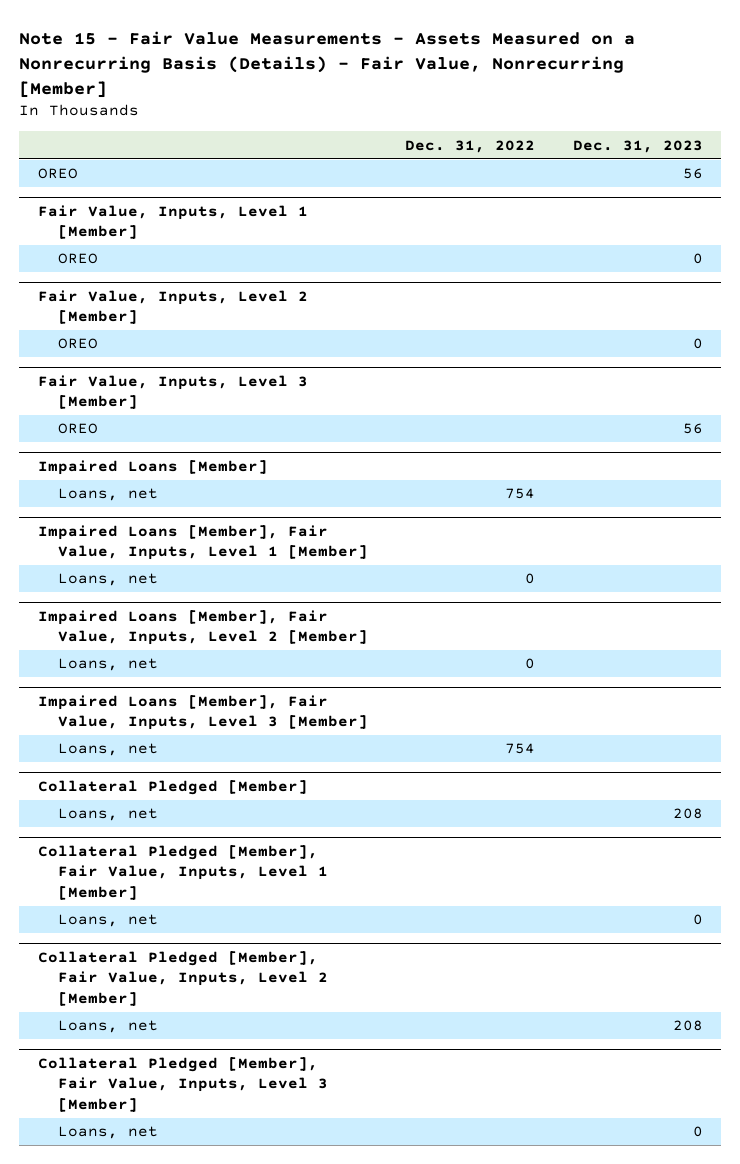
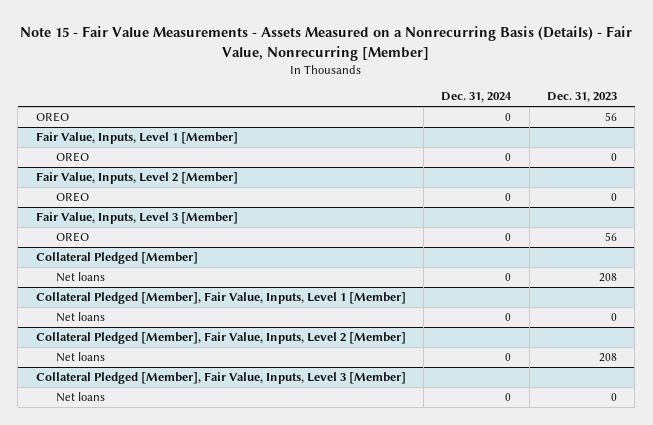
- | Dec. 31, 2022 | Dec. 31, 2023
+ | Dec. 31, 2024 | Dec. 31, 2023
- Impaired Loans [Member]
- Loans, net | 754 |
- Impaired Loans [Member], Fair Value, Inputs, Level 1 [Member]
- Loans, net | 0 |
- Impaired Loans [Member], Fair Value, Inputs, Level 2 [Member]
- Loans, net | 0 |
- Impaired Loans [Member], Fair Value, Inputs, Level 3 [Member]
- Loans, net | 754 |
@ Collateral Pledged [Member]
- Loans, net | | 208
+ Net loans | 0 | 208
@ Collateral Pledged [Member], Fair Value, Inputs, Level 1 [Member]
- Loans, net | | 0
+ Net loans | 0 | 0
@ Collateral Pledged [Member], Fair Value, Inputs, Level 2 [Member]
- Loans, net | | 208
+ Net loans | 0 | 208
@ Collateral Pledged [Member], Fair Value, Inputs, Level 3 [Member]
- Loans, net | | 0
+ Net loans | 0 | 0

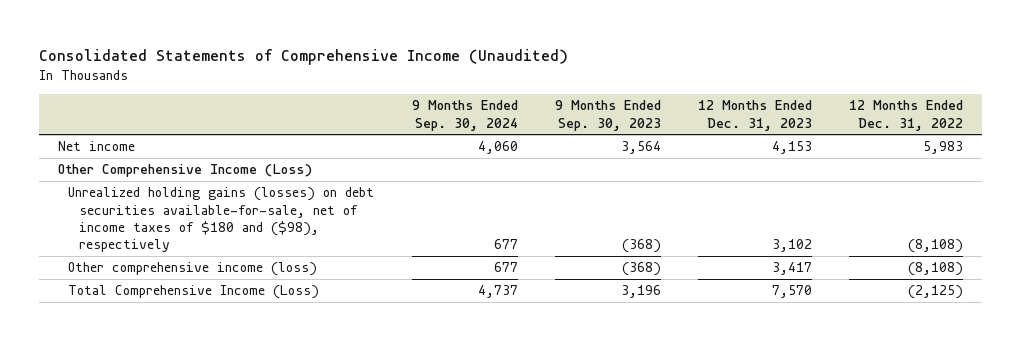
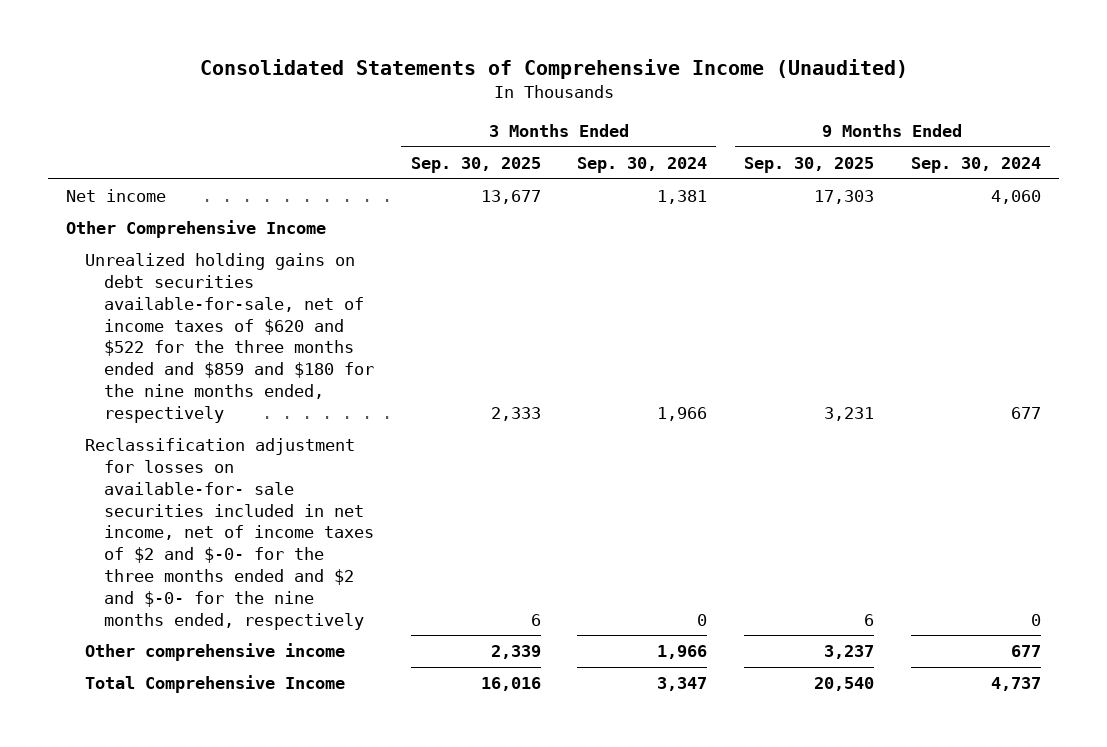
- | 9 Months Ended Sep. 30, 2024 | 9 Months Ended Sep. 30, 2023 | 12 Months Ended Dec. 31, 2023 | 12 Months Ended Dec. 31, 2022
+ | 3 Months Ended Sep. 30, 2025 | 3 Months Ended Sep. 30, 2024 | 9 Months Ended Sep. 30, 2025 | 9 Months Ended Sep. 30, 2024
- Other Comprehensive Income (Loss)
- Unrealized holding gains (losses) on debt securities available-for-sale, net of income taxes of $180 and ($98), respectively | 677 | (368) | 3,102 | (8,108)
- Other comprehensive income (loss) | 677 | (368) | 3,417 | (8,108)
- Total Comprehensive Income (Loss) | 4,737 | 3,196 | 7,570 | (2,125)
+ Other Comprehensive Income
+ Unrealized holding gains on debt securities available-for-sale, net of income taxes of $620 and $522 for the three months ended and $859 and $180 for the nine months ended, respectively | 2,333 | 1,966 | 3,231 | 677
+ Reclassification adjustment for losses on available-for- sale securities included in net income, net of income taxes of $2 and $-0- for the three months ended and $2 and $-0- for the nine months ended, respectively | 6 | 0 | 6 | 0
+ Other comprehensive income | 2,339 | 1,966 | 3,237 | 677
+ Total Comprehensive Income | 16,016 | 3,347 | 20,540 | 4,737

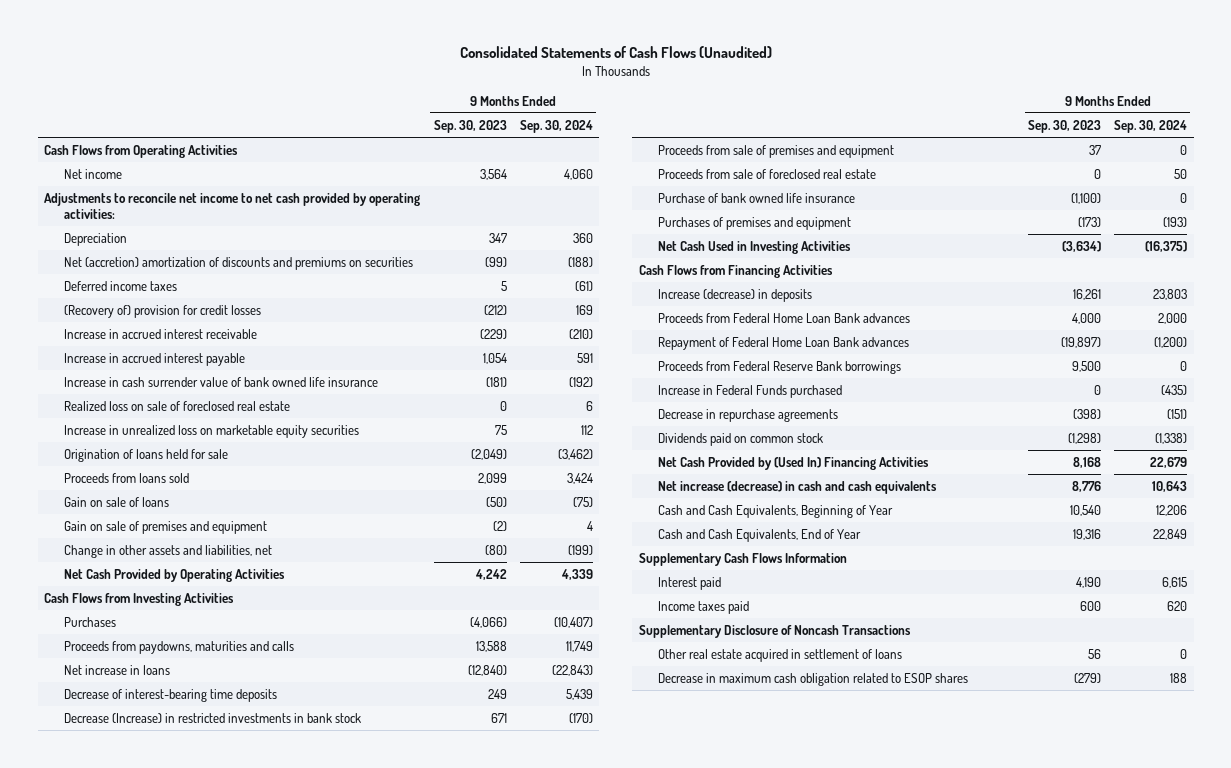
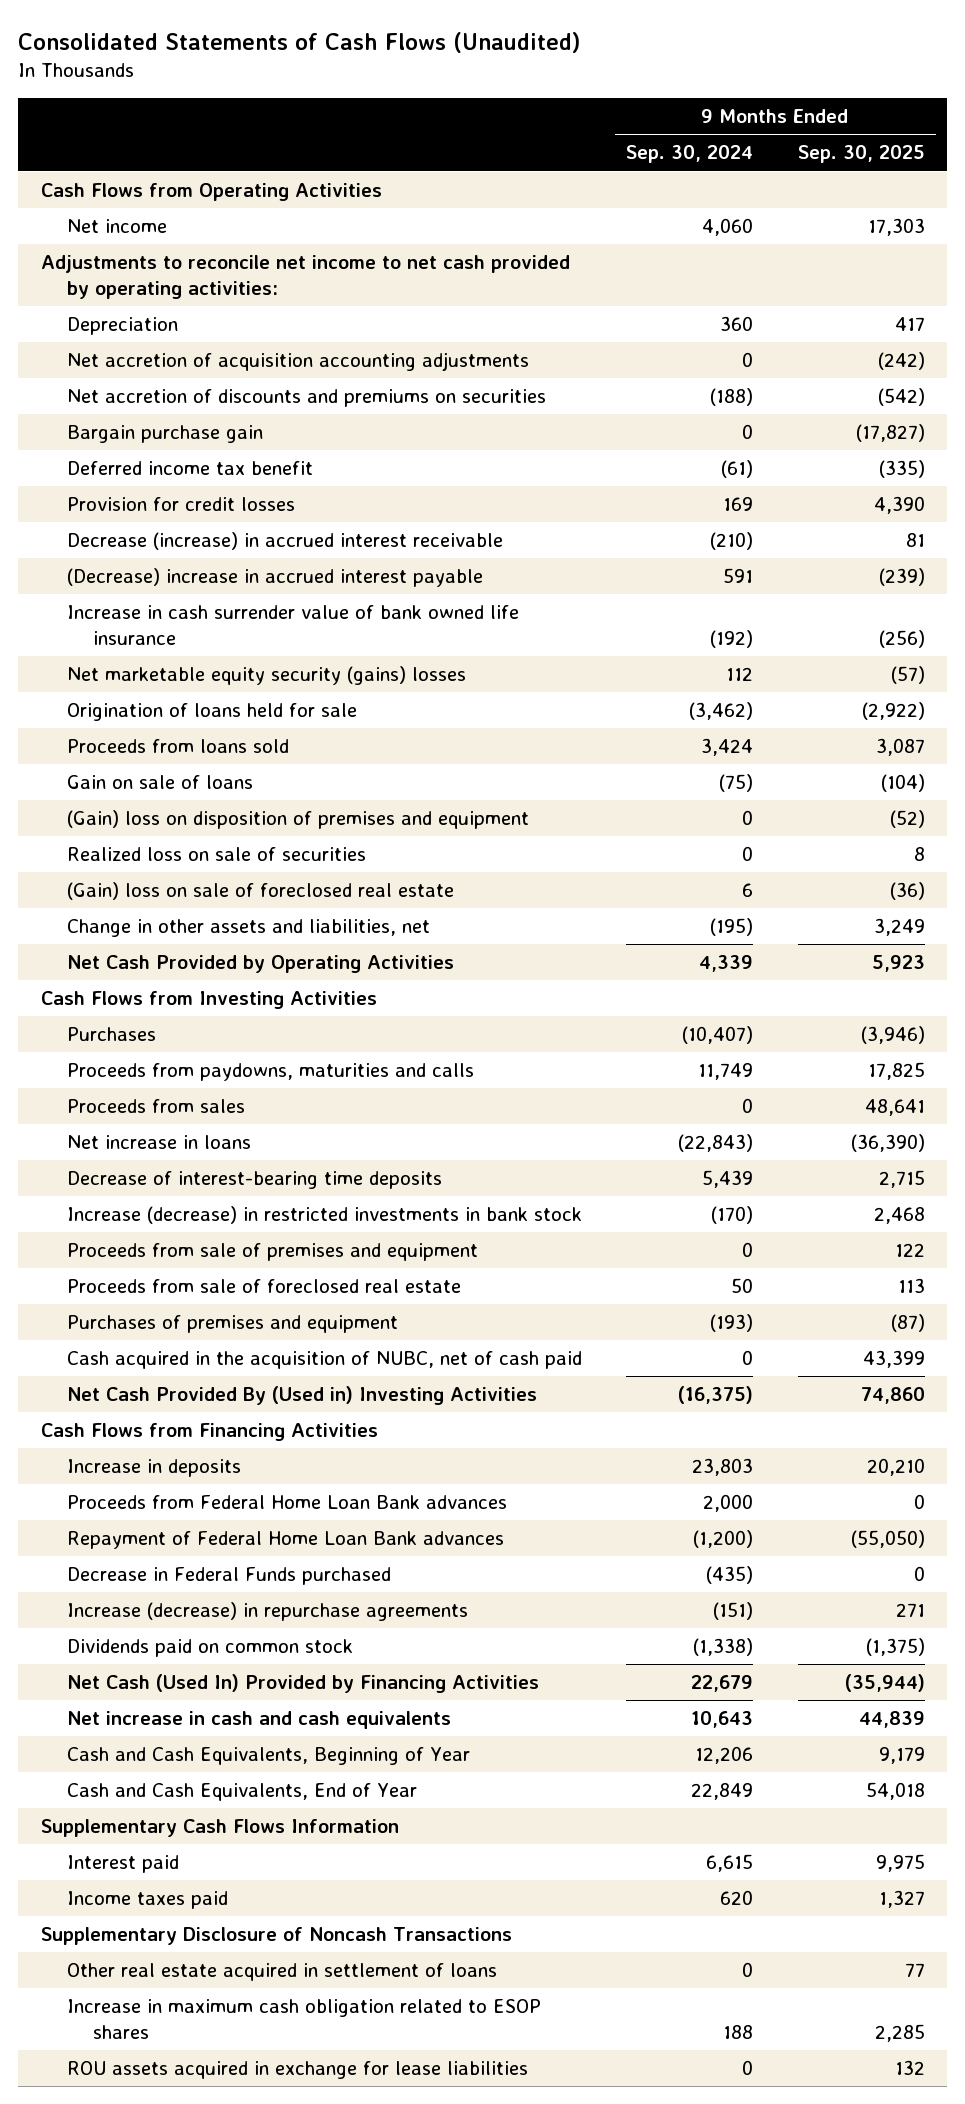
- | 9 Months Ended Sep. 30, 2023 | 9 Months Ended Sep. 30, 2024
+ | 9 Months Ended Sep. 30, 2024 | 9 Months Ended Sep. 30, 2025
- Net (accretion) amortization of discounts and premiums on securities | (99) | (188)
- Deferred income taxes | 5 | (61)
- (Recovery of) provision for credit losses | (212) | 169
- Increase in accrued interest receivable | (229) | (210)
- Increase in accrued interest payable | 1,054 | 591
+ Net accretion of acquisition accounting adjustments | 0 | (242)
+ Net accretion of discounts and premiums on securities | (188) | (542)
+ Bargain purchase gain | 0 | (17,827)
+ Deferred income tax benefit | (61) | (335)
+ Provision for credit losses | 169 | 4,390
+ Decrease (increase) in accrued interest receivable | (210) | 81
+ (Decrease) increase in accrued interest payable | 591 | (239)
- Realized loss on sale of foreclosed real estate | 0 | 6
- Increase in unrealized loss on marketable equity securities | 75 | 112
+ Net marketable equity security (gains) losses | 112 | (57)
- Gain on sale of premises and equipment | (2) | 4
- Change in other assets and liabilities, net | (80) | (199)
+ (Gain) loss on disposition of premises and equipment | 0 | (52)
+ Realized loss on sale of securities | 0 | 8
+ (Gain) loss on sale of foreclosed real estate | 6 | (36)
+ Change in other assets and liabilities, net | (195) | 3,249
+ Proceeds from sales | 0 | 48,641
- Decrease (Increase) in restricted investments in bank stock | 671 | (170)
+ Increase (decrease) in restricted investments in bank stock | (170) | 2,468
- Purchase of bank owned life insurance | (1,100) | 0
- Net Cash Used in Investing Activities | (3,634) | (16,375)
+ Cash acquired in the acquisition of NUBC, net of cash paid | 0 | 43,399
+ Net Cash Provided By (Used in) Investing Activities | (16,375) | 74,860
- Increase (decrease) in deposits | 16,261 | 23,803
+ Increase in deposits | 23,803 | 20,210
- Proceeds from Federal Reserve Bank borrowings | 9,500 | 0
- Increase in Federal Funds purchased | 0 | (435)
- Decrease in repurchase agreements | (398) | (151)
+ Decrease in Federal Funds purchased | (435) | 0
+ Increase (decrease) in repurchase agreements | (151) | 271
- Net Cash Provided by (Used In) Financing Activities | 8,168 | 22,679
- Net increase (decrease) in cash and cash equivalents | 8,776 | 10,643
+ Net Cash (Used In) Provided by Financing Activities | 22,679 | (35,944)
+ Net increase in cash and cash equivalents | 10,643 | 44,839
- Decrease in maximum cash obligation related to ESOP shares | (279) | 188
+ Increase in maximum cash obligation related to ESOP shares | 188 | 2,285
+ ROU assets acquired in exchange for lease liabilities | 0 | 132

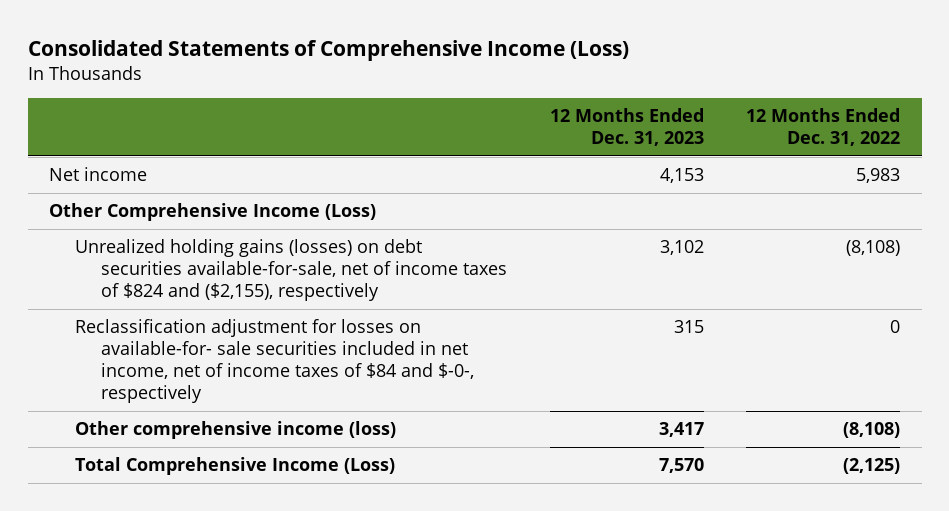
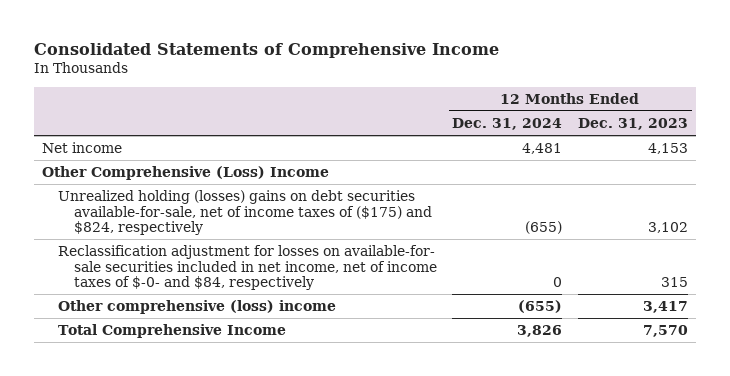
- Consolidated Statements of Comprehensive Income (Loss)
+ Consolidated Statements of Comprehensive Income
- | 12 Months Ended Dec. 31, 2023 | 12 Months Ended Dec. 31, 2022
+ | 12 Months Ended Dec. 31, 2024 | 12 Months Ended Dec. 31, 2023
- Other Comprehensive Income (Loss)
- Unrealized holding gains (losses) on debt securities available-for-sale, net of income taxes of $824 and ($2,155), respectively | 3,102 | (8,108)
- Reclassification adjustment for losses on available-for- sale securities included in net income, net of income taxes of $84 and $-0-, respectively | 315 | 0
- Other comprehensive income (loss) | 3,417 | (8,108)
- Total Comprehensive Income (Loss) | 7,570 | (2,125)
+ Other Comprehensive (Loss) Income
+ Unrealized holding (losses) gains on debt securities available-for-sale, net of income taxes of ($175) and $824, respectively | (655) | 3,102
+ Reclassification adjustment for losses on available-for- sale securities included in net income, net of income taxes of $-0- and $84, respectively | 0 | 315
+ Other comprehensive (loss) income | (655) | 3,417
+ Total Comprehensive Income | 3,826 | 7,570

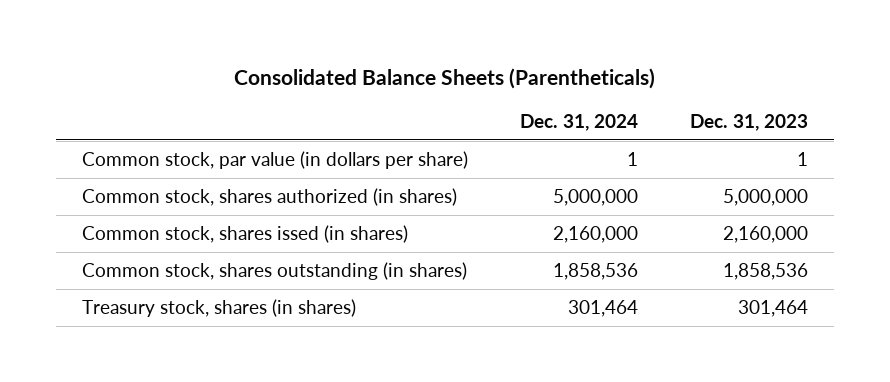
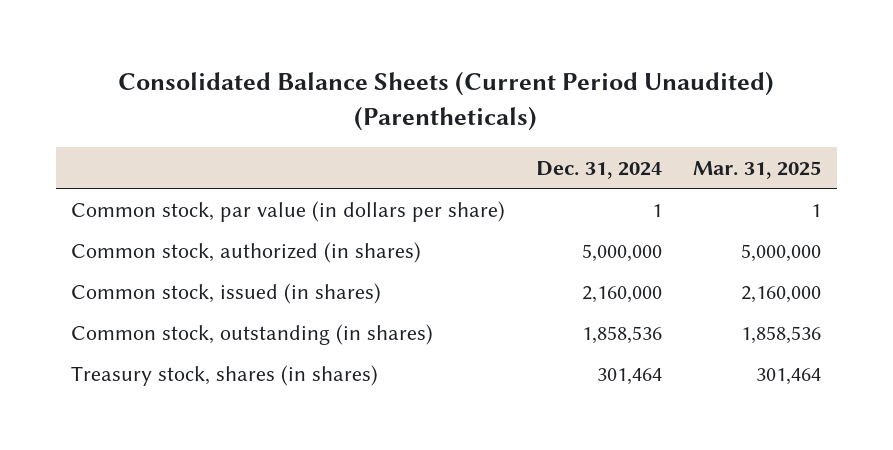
- Consolidated Balance Sheets (Parentheticals)
+ Consolidated Balance Sheets (Current Period Unaudited) (Parentheticals)
- | Dec. 31, 2024 | Dec. 31, 2023
+ | Dec. 31, 2024 | Mar. 31, 2025
- Common stock, shares authorized (in shares) | 5,000,000 | 5,000,000
- Common stock, shares issed (in shares) | 2,160,000 | 2,160,000
- Common stock, shares outstanding (in shares) | 1,858,536 | 1,858,536
+ Common stock, authorized (in shares) | 5,000,000 | 5,000,000
+ Common stock, issued (in shares) | 2,160,000 | 2,160,000
+ Common stock, outstanding (in shares) | 1,858,536 | 1,858,536

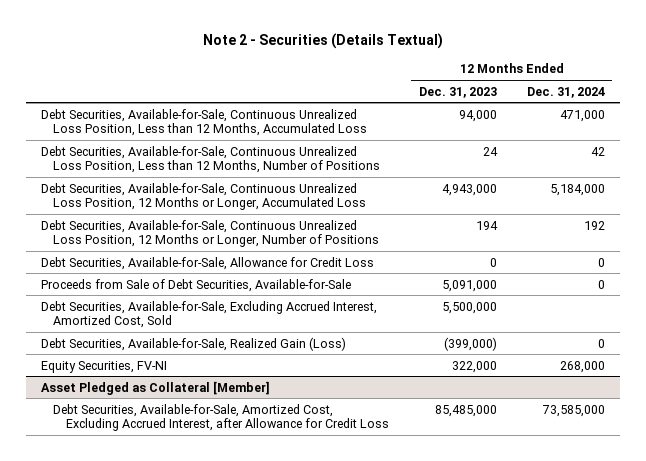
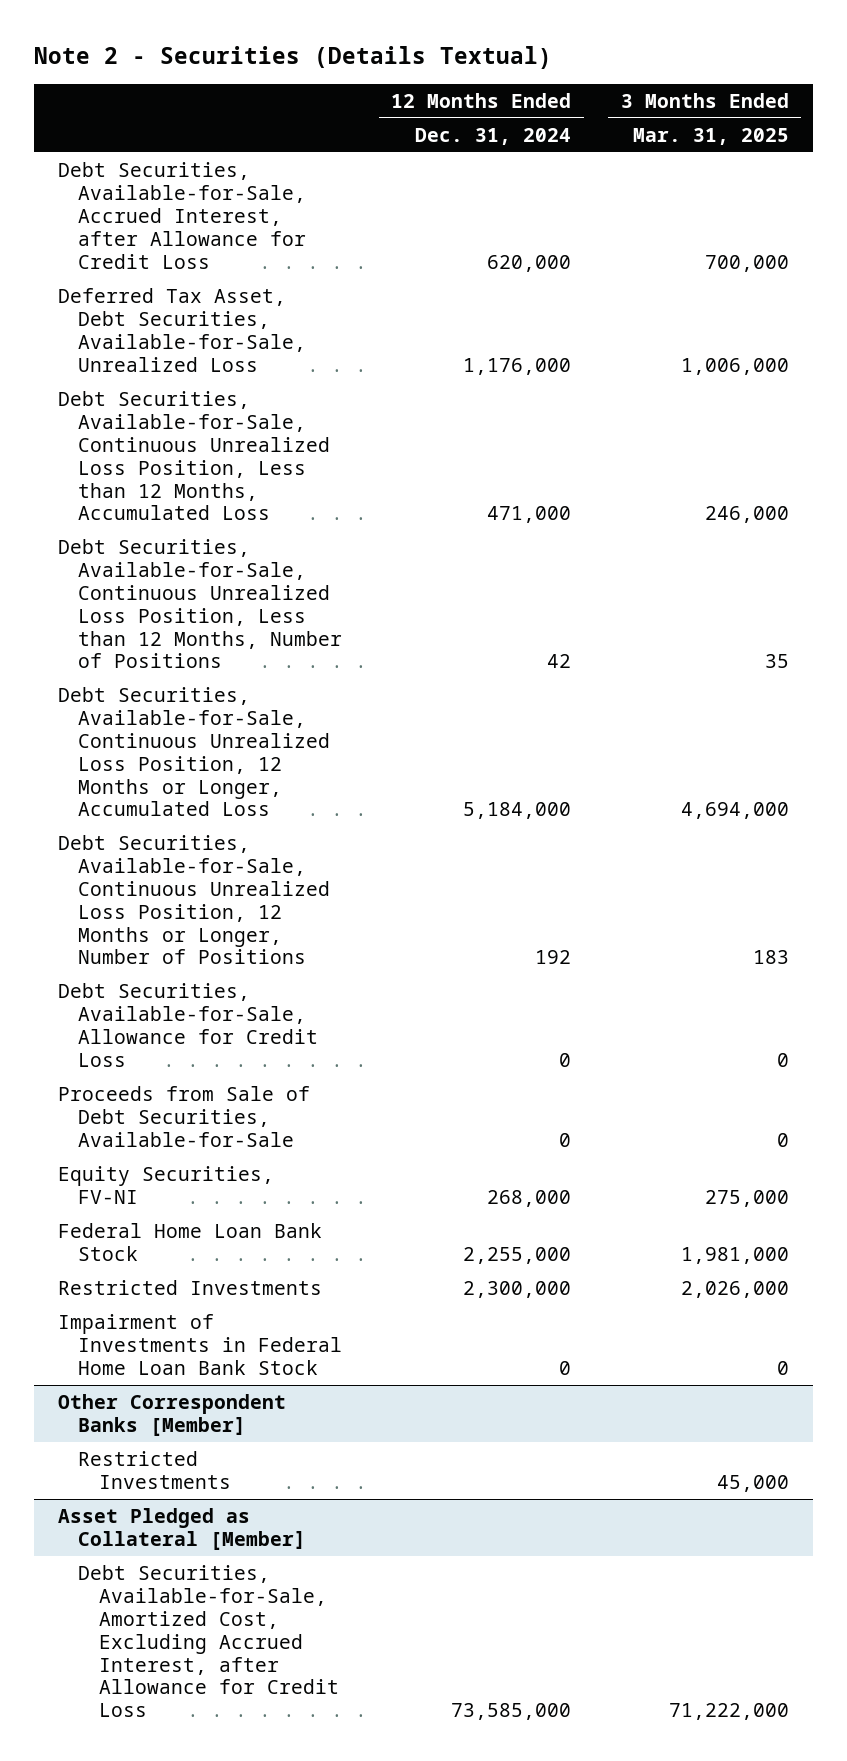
- | 12 Months Ended Dec. 31, 2023 | 12 Months Ended Dec. 31, 2024
+ | 12 Months Ended Dec. 31, 2024 | 3 Months Ended Mar. 31, 2025
+ Debt Securities, Available-for-Sale, Accrued Interest, after Allowance for Credit Loss | 620,000 | 700,000
+ Deferred Tax Asset, Debt Securities, Available-for-Sale, Unrealized Loss | 1,176,000 | 1,006,000
- Debt Securities, Available-for-Sale, Excluding Accrued Interest, Amortized Cost, Sold | 5,500,000 |
- Debt Securities, Available-for-Sale, Realized Gain (Loss) | (399,000) | 0
+ Federal Home Loan Bank Stock | 2,255,000 | 1,981,000
+ Restricted Investments | 2,300,000 | 2,026,000
+ Impairment of Investments in Federal Home Loan Bank Stock | 0 | 0
+ Other Correspondent Banks [Member]
+ Restricted Investments | | 45,000

